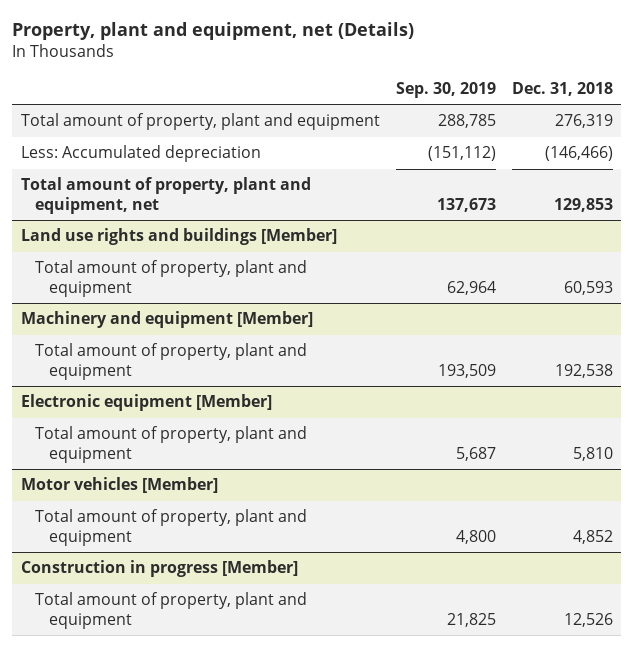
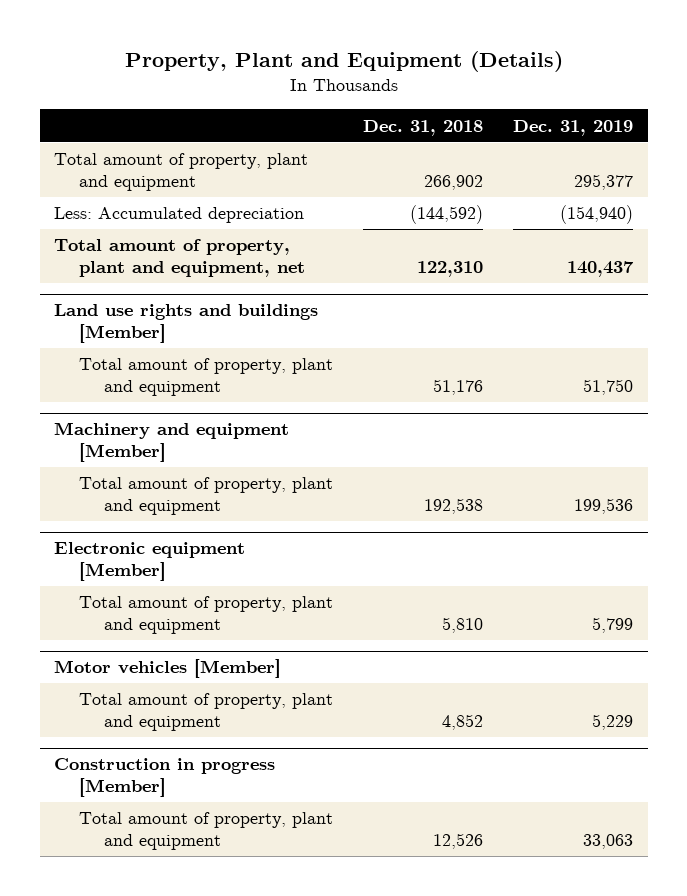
- Property, plant and equipment, net (Details)
+ Property, Plant and Equipment (Details)
- | Sep. 30, 2019 | Dec. 31, 2018
+ | Dec. 31, 2018 | Dec. 31, 2019
- Total amount of property, plant and equipment | 288,785 | 276,319
- Less: Accumulated depreciation | (151,112) | (146,466)
- Total amount of property, plant and equipment, net | 137,673 | 129,853
+ Total amount of property, plant and equipment | 266,902 | 295,377
+ Less: Accumulated depreciation | (144,592) | (154,940)
+ Total amount of property, plant and equipment, net | 122,310 | 140,437
@ Land use rights and buildings [Member]
- Total amount of property, plant and equipment | 62,964 | 60,593
+ Total amount of property, plant and equipment | 51,176 | 51,750

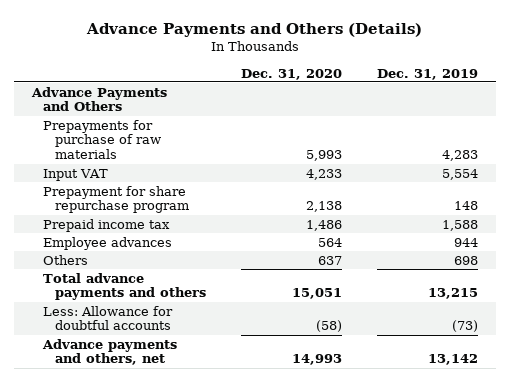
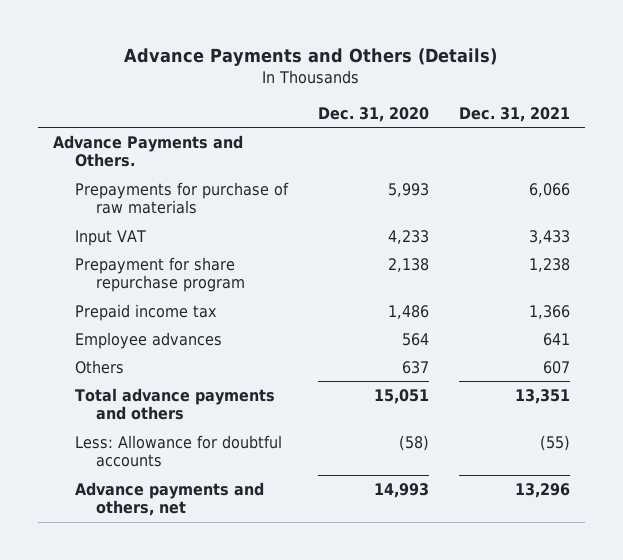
- | Dec. 31, 2020 | Dec. 31, 2019
+ | Dec. 31, 2020 | Dec. 31, 2021
- Advance Payments and Others
+ Advance Payments and Others.

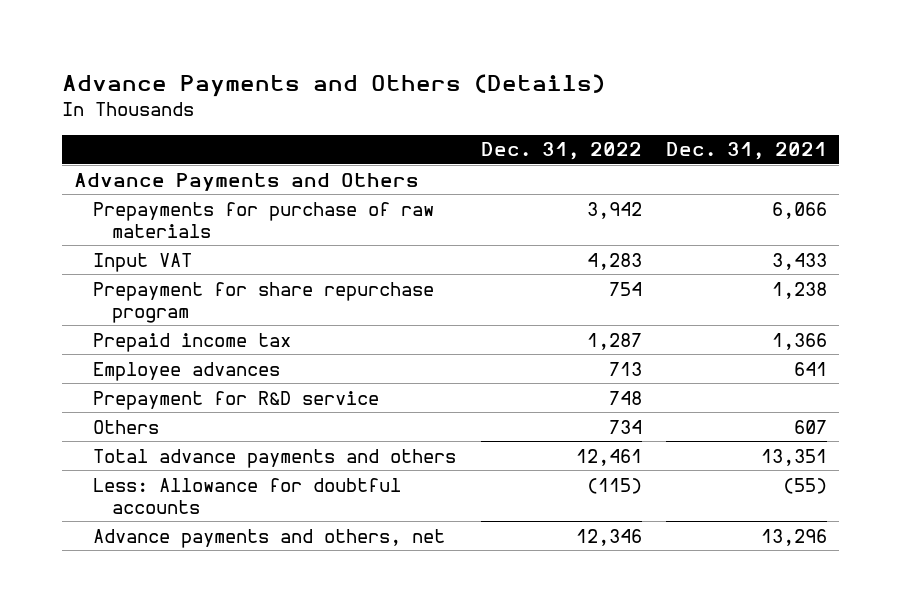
- | Dec. 31, 2020 | Dec. 31, 2021
+ | Dec. 31, 2022 | Dec. 31, 2021
- Advance Payments and Others.
+ Advance Payments and Others
+ Prepayment for R&D service | 748 |

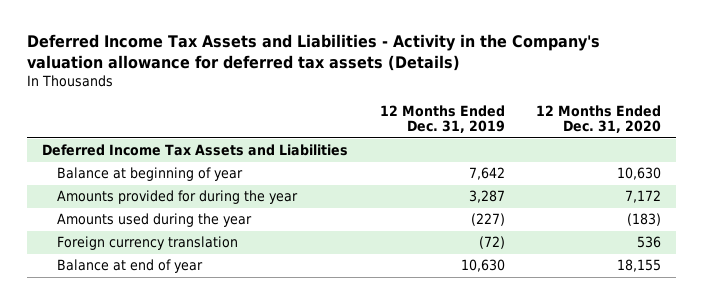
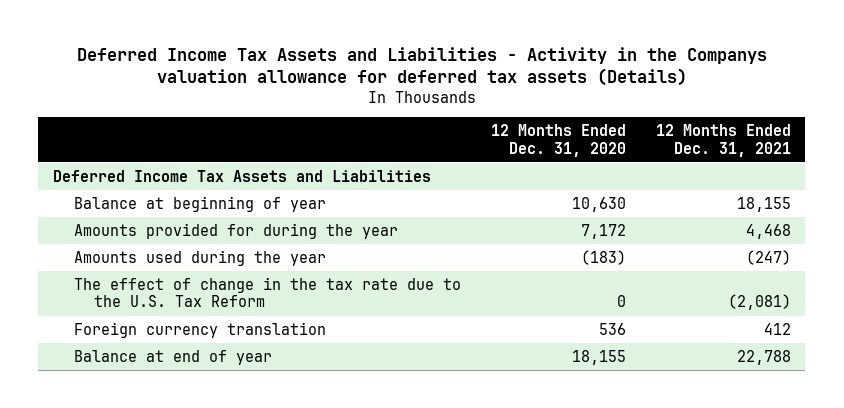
- Deferred Income Tax Assets and Liabilities - Activity in the Company's valuation allowance for deferred tax assets (Details)
+ Deferred Income Tax Assets and Liabilities - Activity in the Companys valuation allowance for deferred tax assets (Details)
- | 12 Months Ended Dec. 31, 2019 | 12 Months Ended Dec. 31, 2020
+ | 12 Months Ended Dec. 31, 2020 | 12 Months Ended Dec. 31, 2021
+ The effect of change in the tax rate due to the U.S. Tax Reform | 0 | (2,081)

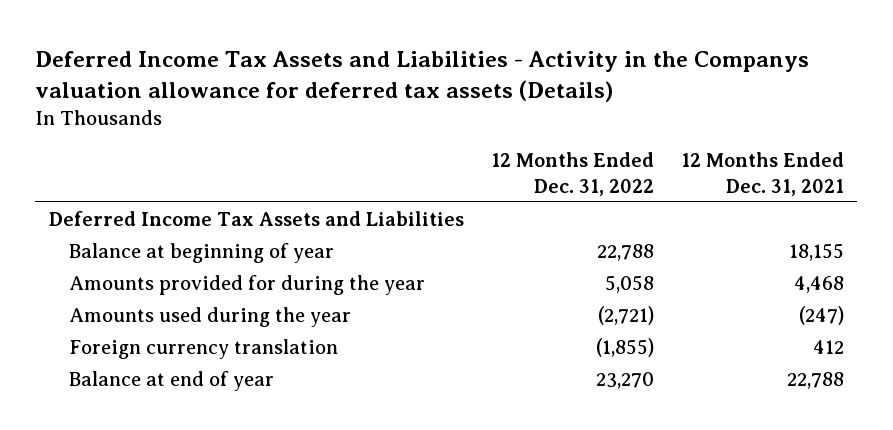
- | 12 Months Ended Dec. 31, 2020 | 12 Months Ended Dec. 31, 2021
+ | 12 Months Ended Dec. 31, 2022 | 12 Months Ended Dec. 31, 2021
- The effect of change in the tax rate due to the U.S. Tax Reform | 0 | (2,081)

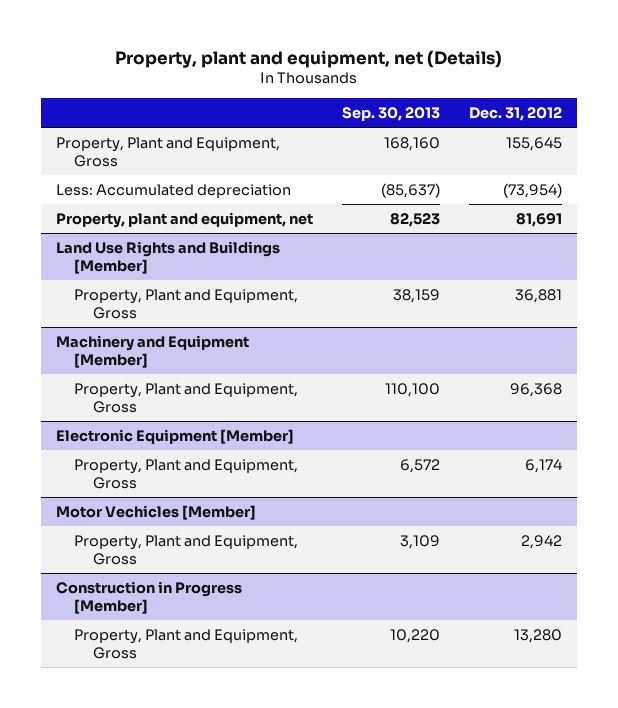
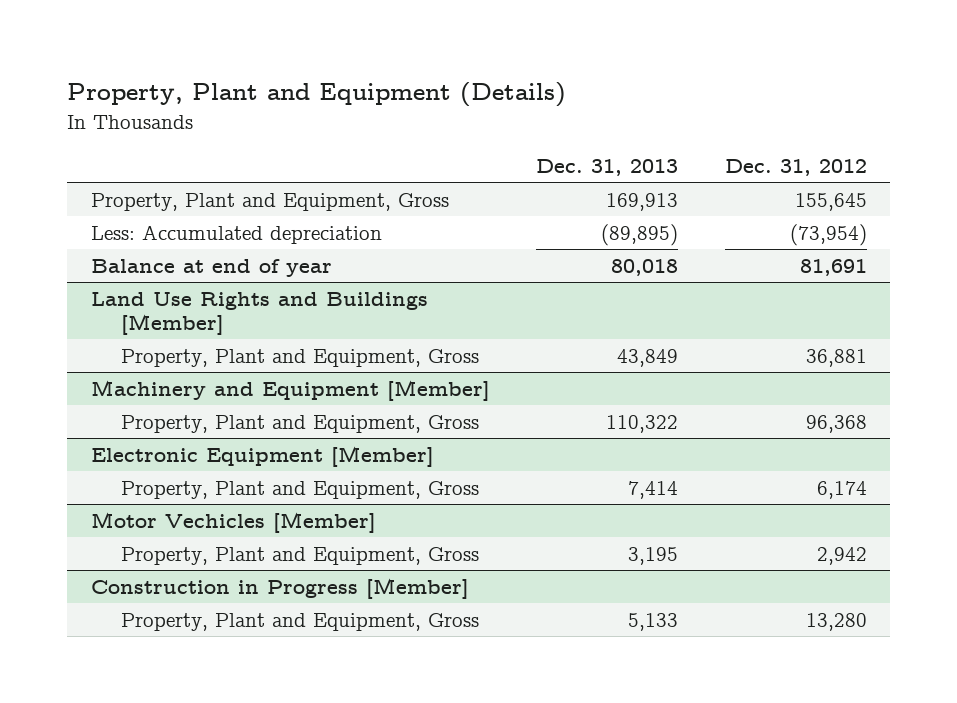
- Property, plant and equipment, net (Details)
+ Property, Plant and Equipment (Details)
- | Sep. 30, 2013 | Dec. 31, 2012
+ | Dec. 31, 2013 | Dec. 31, 2012
- Property, plant and equipment, net | 82,523 | 81,691
+ Balance at end of year | 80,018 | 81,691

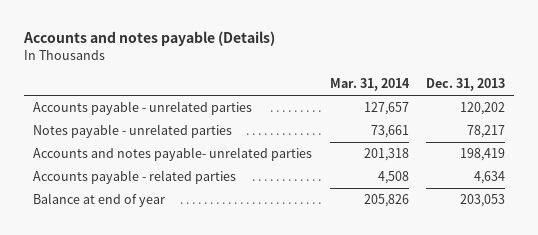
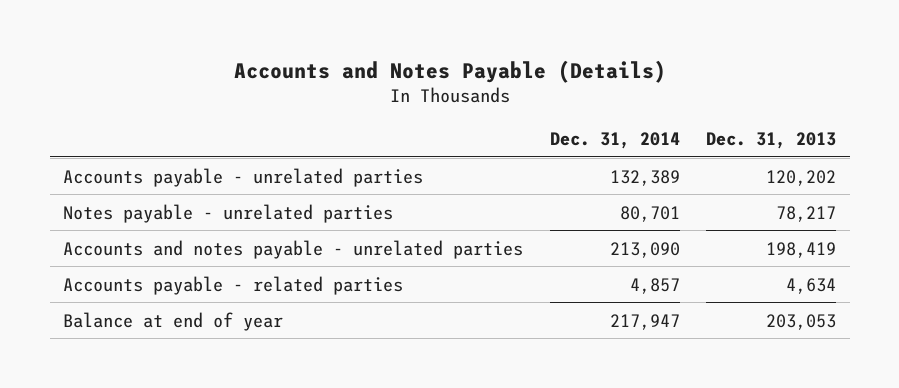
- Accounts and notes payable (Details)
+ Accounts and Notes Payable (Details)
- | Mar. 31, 2014 | Dec. 31, 2013
+ | Dec. 31, 2014 | Dec. 31, 2013
- Accounts and notes payable- unrelated parties | 201,318 | 198,419
+ Accounts and notes payable - unrelated parties | 213,090 | 198,419

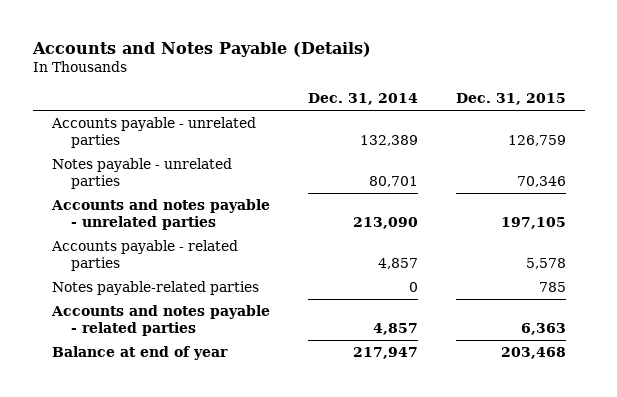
- | Dec. 31, 2014 | Dec. 31, 2013
+ | Dec. 31, 2014 | Dec. 31, 2015
+ Notes payable-related parties | 0 | 785
+ Accounts and notes payable - related parties | 4,857 | 6,363

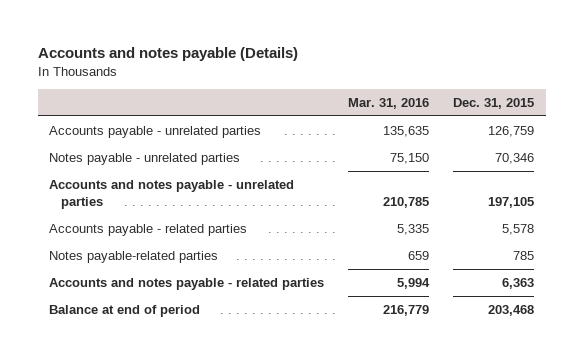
- Accounts and Notes Payable (Details)
+ Accounts and notes payable (Details)
- | Dec. 31, 2014 | Dec. 31, 2015
+ | Mar. 31, 2016 | Dec. 31, 2015
- Balance at end of year | 217,947 | 203,468
+ Balance at end of period | 216,779 | 203,468

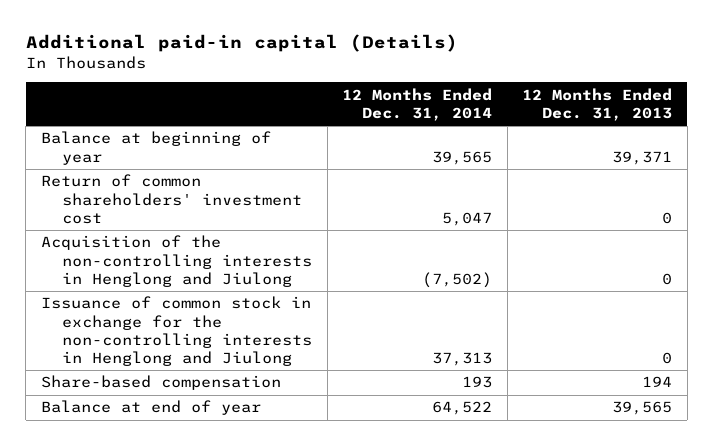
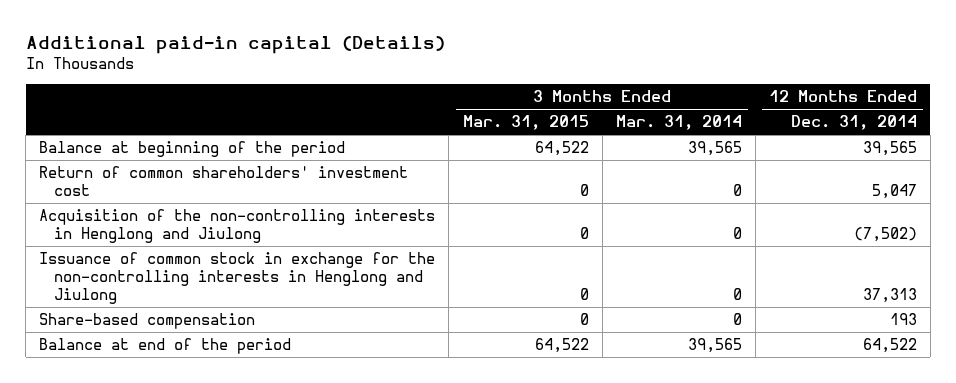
- | 12 Months Ended Dec. 31, 2014 | 12 Months Ended Dec. 31, 2013
+ | 3 Months Ended Mar. 31, 2015 | 3 Months Ended Mar. 31, 2014 | 12 Months Ended Dec. 31, 2014
- Balance at beginning of year | 39,565 | 39,371
+ Balance at beginning of the period | 64,522 | 39,565 | 39,565
- Balance at end of year | 64,522 | 39,565
+ Balance at end of the period | 64,522 | 39,565 | 64,522

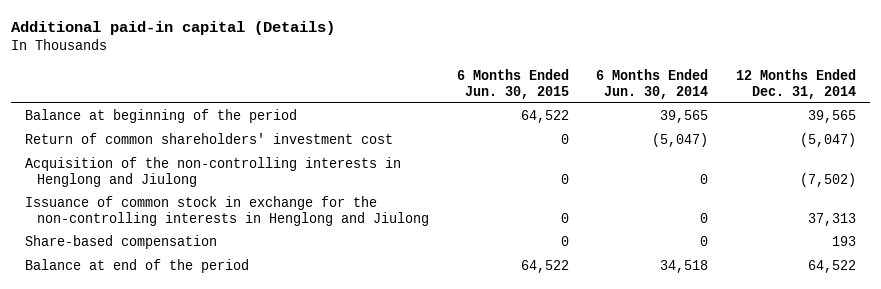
- | 3 Months Ended Mar. 31, 2015 | 3 Months Ended Mar. 31, 2014 | 12 Months Ended Dec. 31, 2014
+ | 6 Months Ended Jun. 30, 2015 | 6 Months Ended Jun. 30, 2014 | 12 Months Ended Dec. 31, 2014
- Return of common shareholders' investment cost | 0 | 0 | 5,047
+ Return of common shareholders' investment cost | 0 | (5,047) | (5,047)

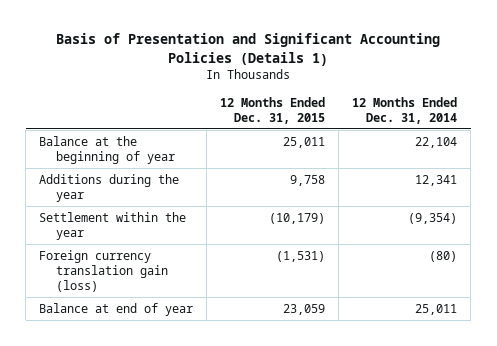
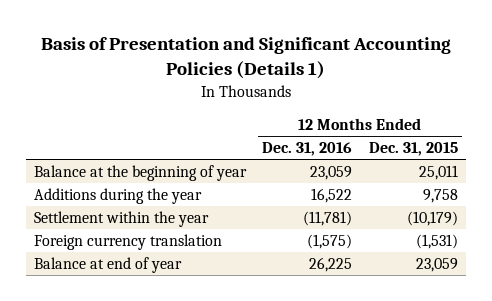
- | 12 Months Ended Dec. 31, 2015 | 12 Months Ended Dec. 31, 2014
+ | 12 Months Ended Dec. 31, 2016 | 12 Months Ended Dec. 31, 2015
- Foreign currency translation gain (loss) | (1,531) | (80)
+ Foreign currency translation | (1,575) | (1,531)

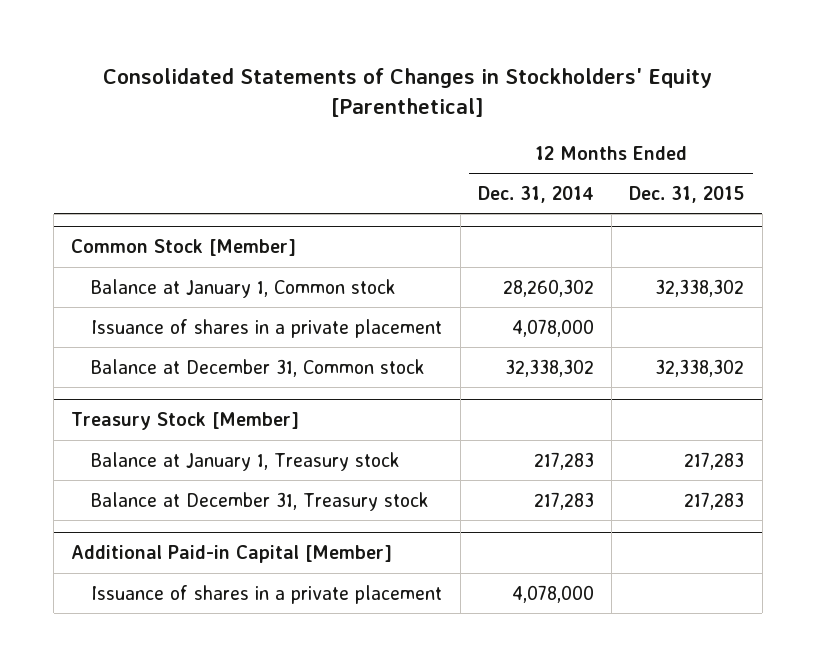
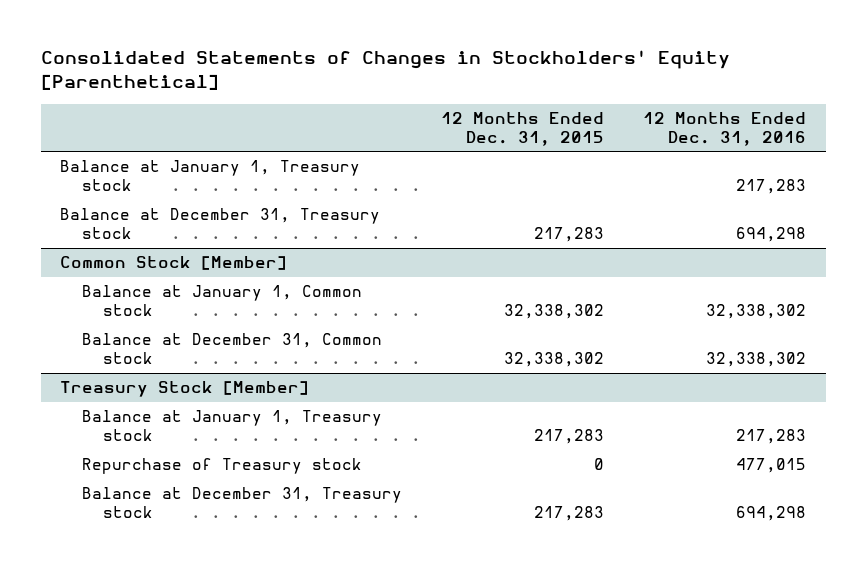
- | 12 Months Ended Dec. 31, 2014 | 12 Months Ended Dec. 31, 2015
+ | 12 Months Ended Dec. 31, 2015 | 12 Months Ended Dec. 31, 2016
+ Balance at January 1, Treasury stock | | 217,283
+ Balance at December 31, Treasury stock | 217,283 | 694,298
@ Common Stock [Member]
- Issuance of shares in a private placement | 4,078,000 |
@ Treasury Stock [Member]
+ Repurchase of Treasury stock | 0 | 477,015
- Additional Paid-in Capital [Member]
- Issuance of shares in a private placement | 4,078,000 |

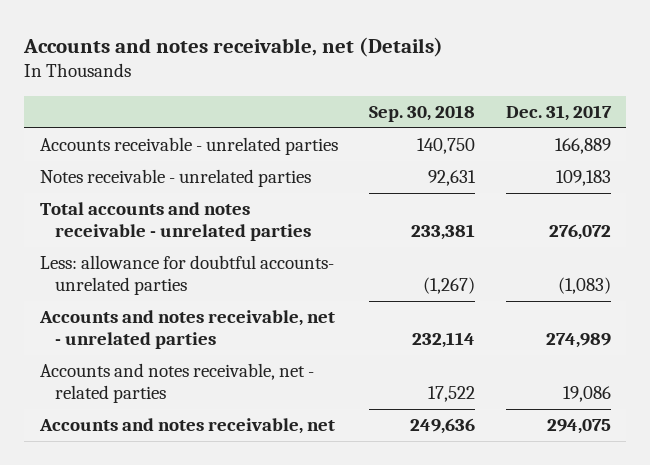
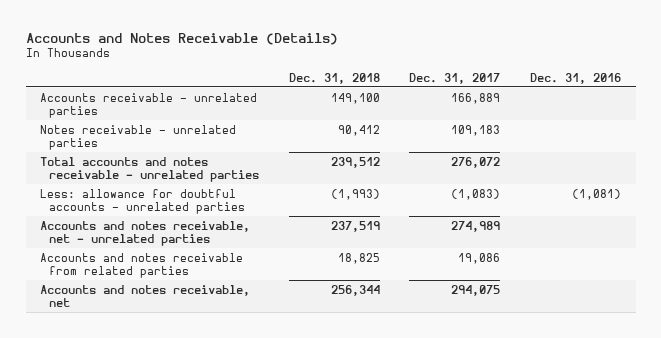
- Accounts and notes receivable, net (Details)
+ Accounts and Notes Receivable (Details)
- | Sep. 30, 2018 | Dec. 31, 2017
+ | Dec. 31, 2018 | Dec. 31, 2017 | Dec. 31, 2016
- Less: allowance for doubtful accounts- unrelated parties | (1,267) | (1,083)
+ Less: allowance for doubtful accounts - unrelated parties | (1,993) | (1,083) | (1,081)
- Accounts and notes receivable, net - related parties | 17,522 | 19,086
+ Accounts and notes receivable from related parties | 18,825 | 19,086 |

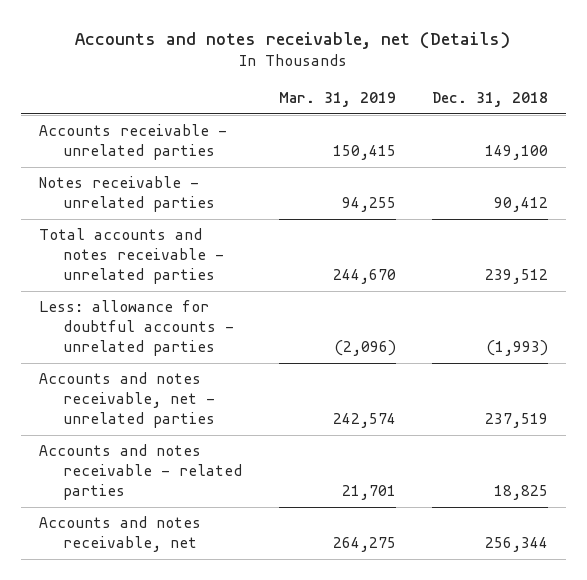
- Accounts and Notes Receivable (Details)
+ Accounts and notes receivable, net (Details)
- | Dec. 31, 2018 | Dec. 31, 2017 | Dec. 31, 2016
+ | Mar. 31, 2019 | Dec. 31, 2018
- Accounts and notes receivable from related parties | 18,825 | 19,086 |
+ Accounts and notes receivable - related parties | 21,701 | 18,825

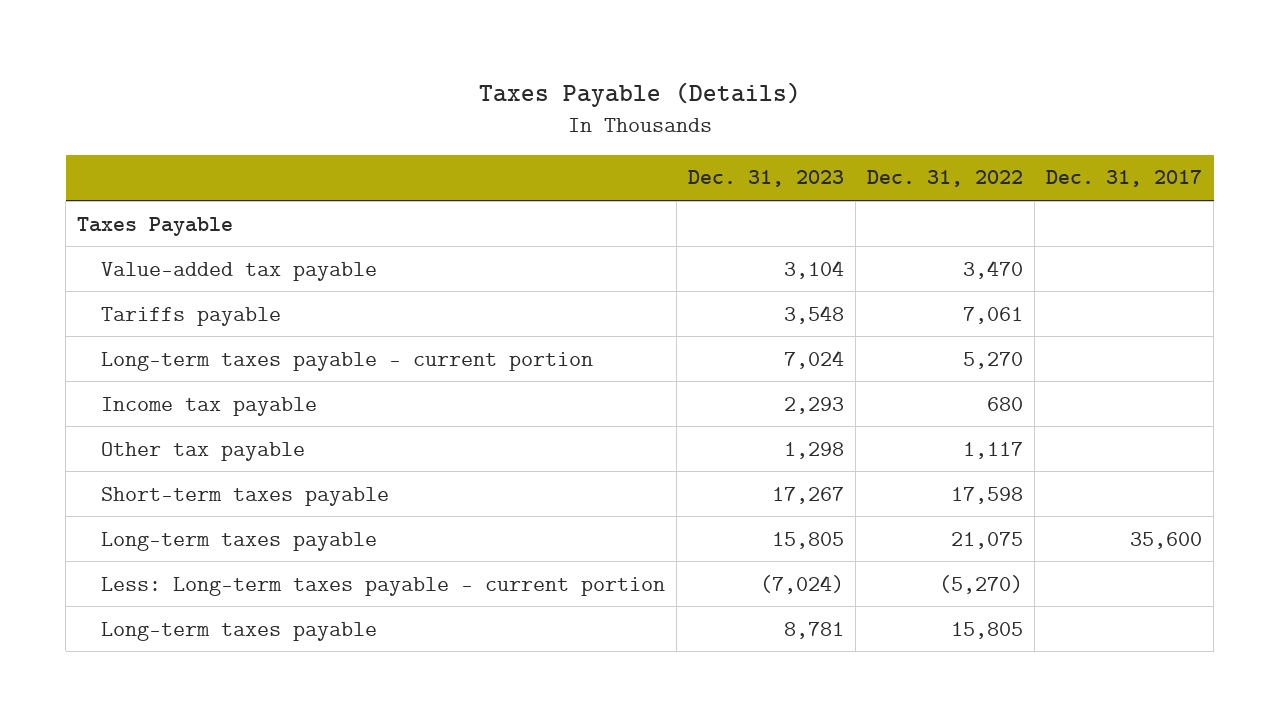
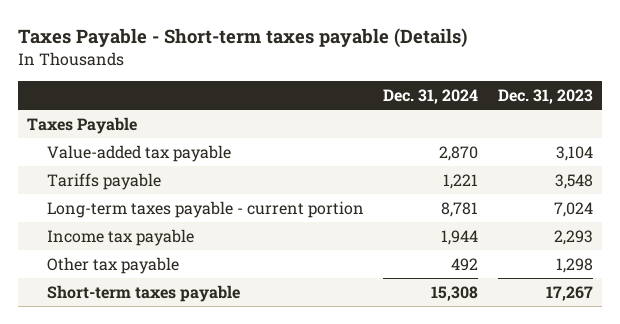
- Taxes Payable (Details)
+ Taxes Payable - Short-term taxes payable (Details)
- | Dec. 31, 2023 | Dec. 31, 2022 | Dec. 31, 2017
+ | Dec. 31, 2024 | Dec. 31, 2023
- Long-term taxes payable | 15,805 | 21,075 | 35,600
- Less: Long-term taxes payable - current portion | (7,024) | (5,270) |
- Long-term taxes payable | 8,781 | 15,805 |

